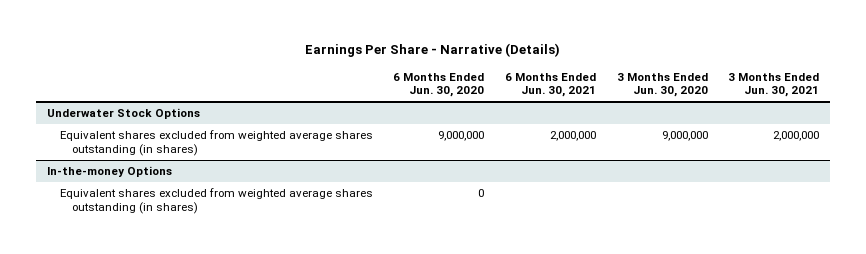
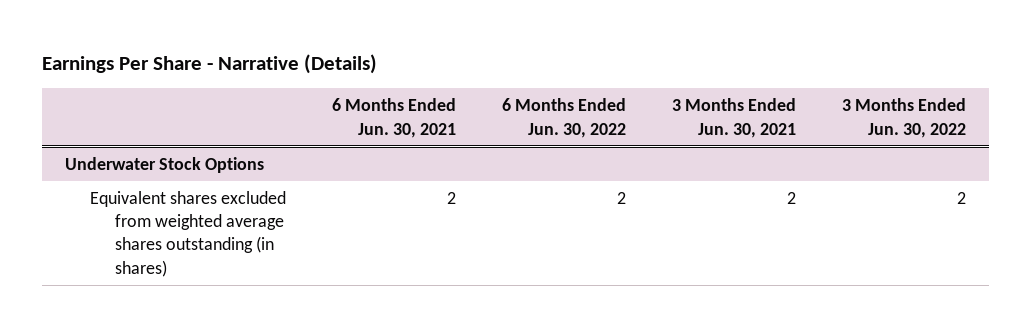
- | 6 Months Ended Jun. 30, 2020 | 6 Months Ended Jun. 30, 2021 | 3 Months Ended Jun. 30, 2020 | 3 Months Ended Jun. 30, 2021
+ | 6 Months Ended Jun. 30, 2021 | 6 Months Ended Jun. 30, 2022 | 3 Months Ended Jun. 30, 2021 | 3 Months Ended Jun. 30, 2022
@ Underwater Stock Options
- Equivalent shares excluded from weighted average shares outstanding (in shares) | 9,000,000 | 2,000,000 | 9,000,000 | 2,000,000
- In-the-money Options
- Equivalent shares excluded from weighted average shares outstanding (in shares) | 0 | | |
@ Underwater Stock Options
+ Equivalent shares excluded from weighted average shares outstanding (in shares) | 2 | 2 | 2 | 2

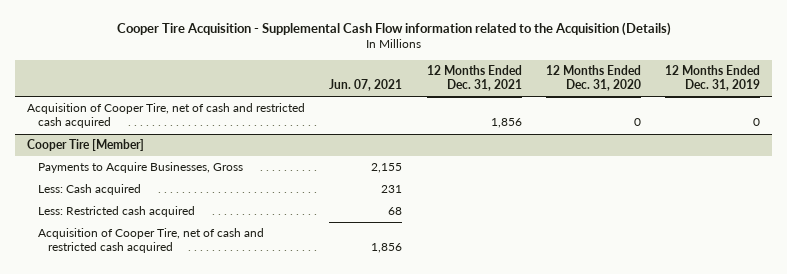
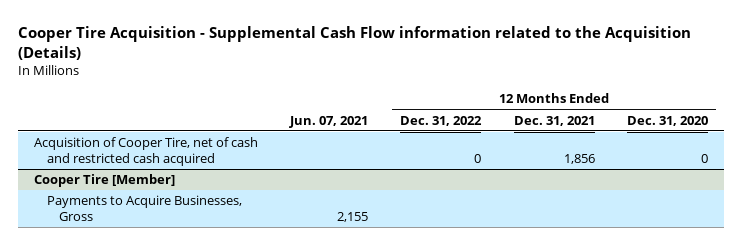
- | Jun. 07, 2021 | 12 Months Ended Dec. 31, 2021 | 12 Months Ended Dec. 31, 2020 | 12 Months Ended Dec. 31, 2019
+ | Jun. 07, 2021 | 12 Months Ended Dec. 31, 2022 | 12 Months Ended Dec. 31, 2021 | 12 Months Ended Dec. 31, 2020
@ Cooper Tire [Member]
- Less: Cash acquired | 231 | | |
- Less: Restricted cash acquired | 68 | | |
- Acquisition of Cooper Tire, net of cash and restricted cash acquired | 1,856 | | |

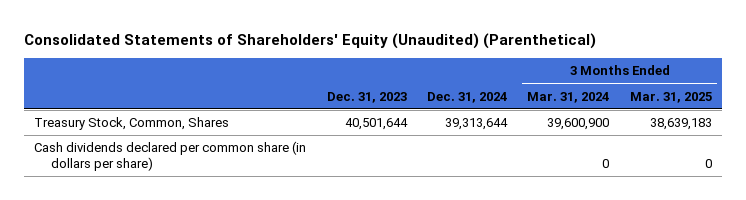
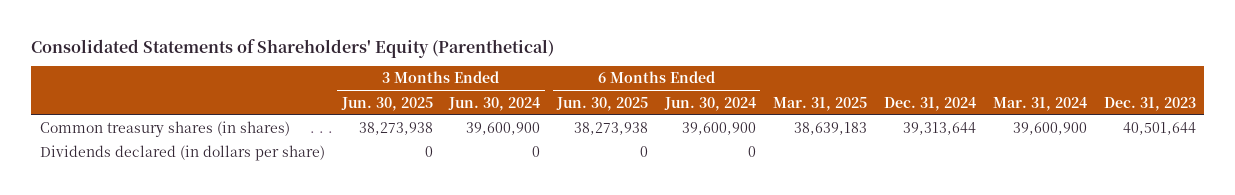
- Consolidated Statements of Shareholders' Equity (Unaudited) (Parenthetical)
+ Consolidated Statements of Shareholders' Equity (Parenthetical)
- | Dec. 31, 2023 | Dec. 31, 2024 | 3 Months Ended Mar. 31, 2024 | 3 Months Ended Mar. 31, 2025
+ | 3 Months Ended Jun. 30, 2025 | 3 Months Ended Jun. 30, 2024 | 6 Months Ended Jun. 30, 2025 | 6 Months Ended Jun. 30, 2024 | Mar. 31, 2025 | Dec. 31, 2024 | Mar. 31, 2024 | Dec. 31, 2023
- Treasury Stock, Common, Shares | 40,501,644 | 39,313,644 | 39,600,900 | 38,639,183
- Cash dividends declared per common share (in dollars per share) | | | 0 | 0
+ Common treasury shares (in shares) | 38,273,938 | 39,600,900 | 38,273,938 | 39,600,900 | 38,639,183 | 39,313,644 | 39,600,900 | 40,501,644
+ Dividends declared (in dollars per share) | 0 | 0 | 0 | 0 | | | |

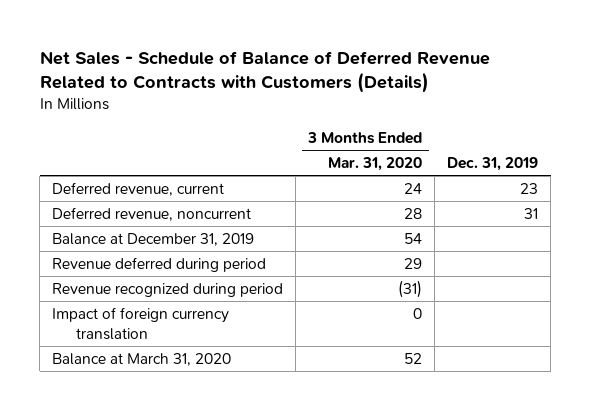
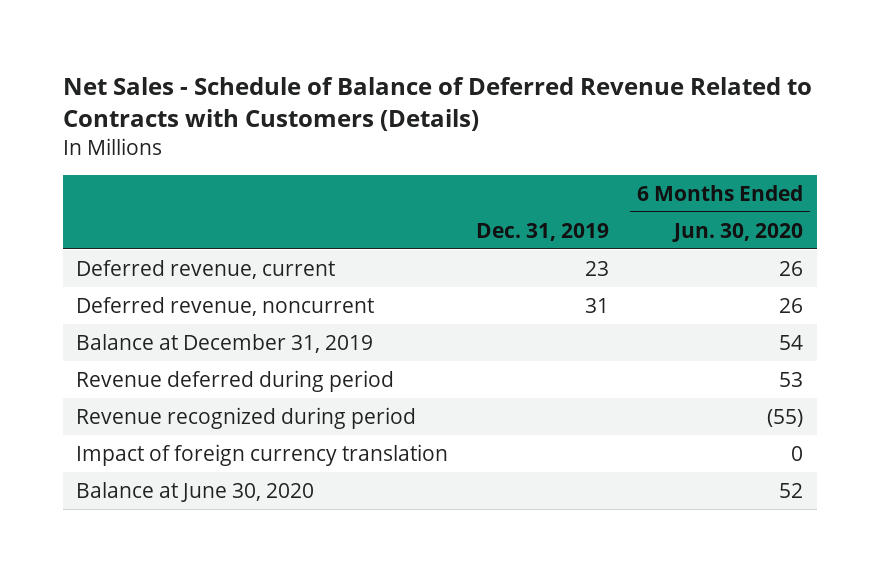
- | 3 Months Ended Mar. 31, 2020 | Dec. 31, 2019
+ | Dec. 31, 2019 | 6 Months Ended Jun. 30, 2020
- Balance at March 31, 2020 | 52 |
+ Balance at June 30, 2020 | | 52

